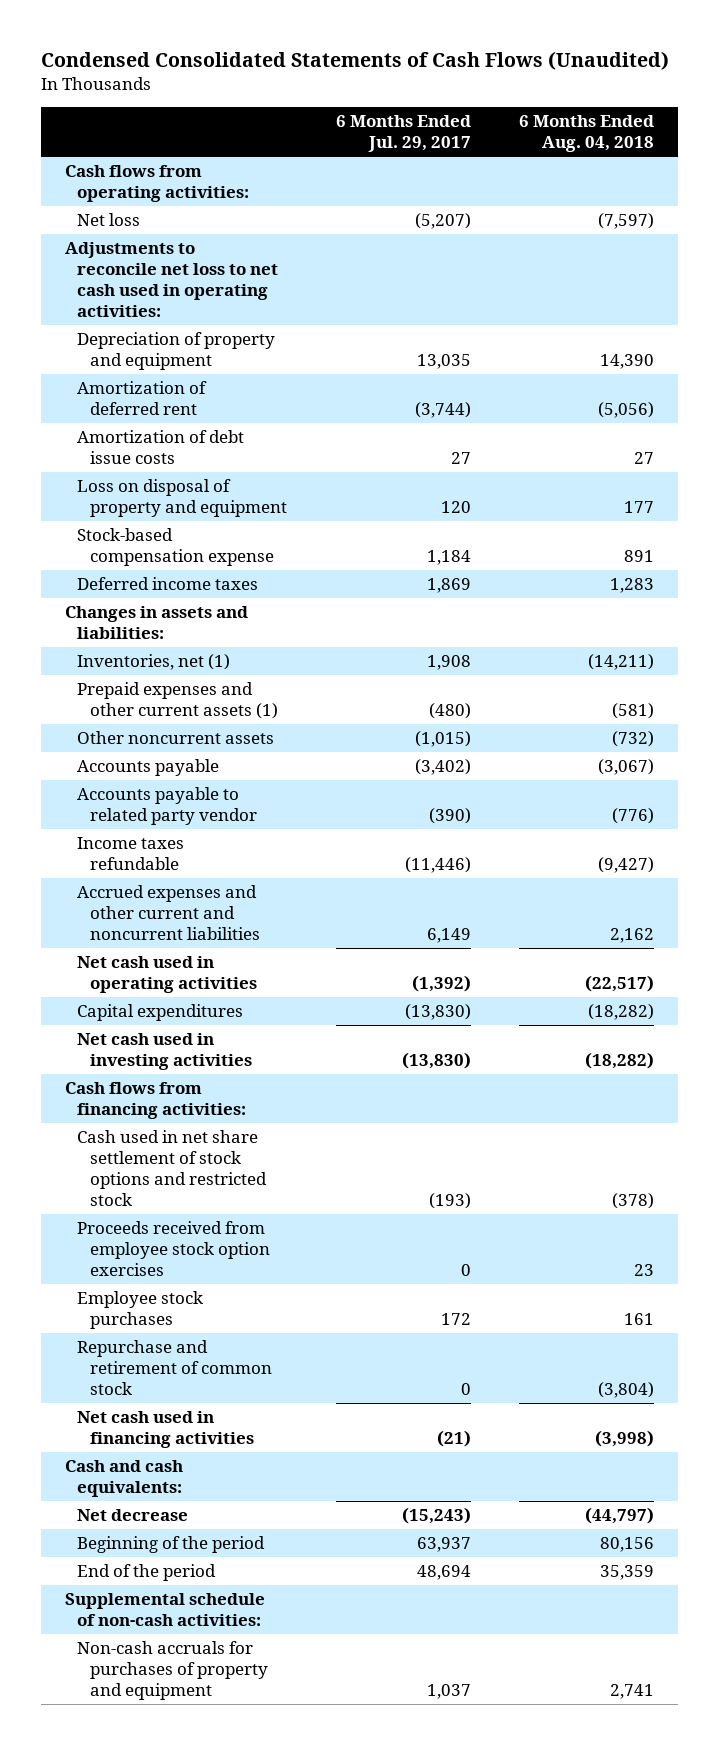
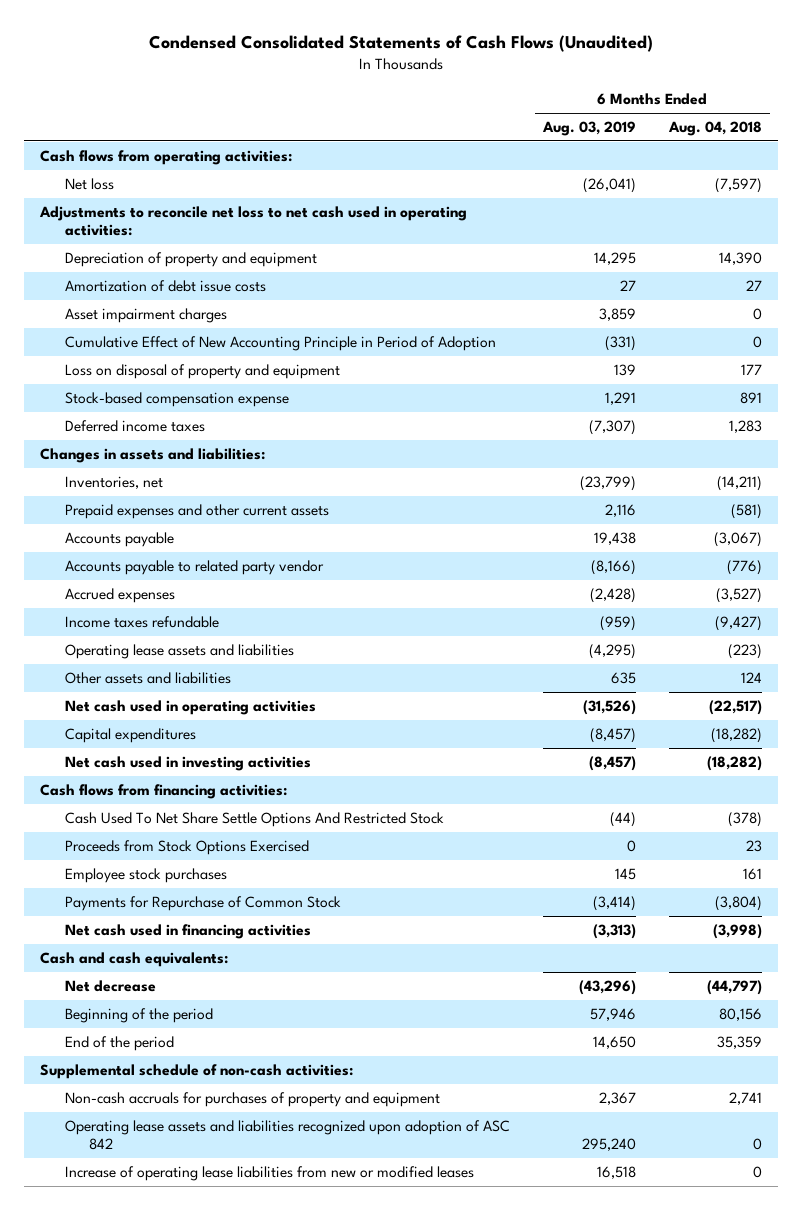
- | 6 Months Ended Jul. 29, 2017 | 6 Months Ended Aug. 04, 2018
+ | 6 Months Ended Aug. 03, 2019 | 6 Months Ended Aug. 04, 2018
- Amortization of deferred rent | (3,744) | (5,056)
+ Asset impairment charges | 3,859 | 0
+ Cumulative Effect of New Accounting Principle in Period of Adoption | (331) | 0
- Inventories, net (1) | 1,908 | (14,211)
- Prepaid expenses and other current assets (1) | (480) | (581)
- Other noncurrent assets | (1,015) | (732)
+ Inventories, net | (23,799) | (14,211)
+ Prepaid expenses and other current assets | 2,116 | (581)
+ Accrued expenses | (2,428) | (3,527)
- Accrued expenses and other current and noncurrent liabilities | 6,149 | 2,162
+ Operating lease assets and liabilities | (4,295) | (223)
+ Other assets and liabilities | 635 | 124
- Cash used in net share settlement of stock options and restricted stock | (193) | (378)
- Proceeds received from employee stock option exercises | 0 | 23
+ Cash Used To Net Share Settle Options And Restricted Stock | (44) | (378)
+ Proceeds from Stock Options Exercised | 0 | 23
- Repurchase and retirement of common stock | 0 | (3,804)
+ Payments for Repurchase of Common Stock | (3,414) | (3,804)
+ Operating lease assets and liabilities recognized upon adoption of ASC 842 | 295,240 | 0
+ Increase of operating lease liabilities from new or modified leases | 16,518 | 0

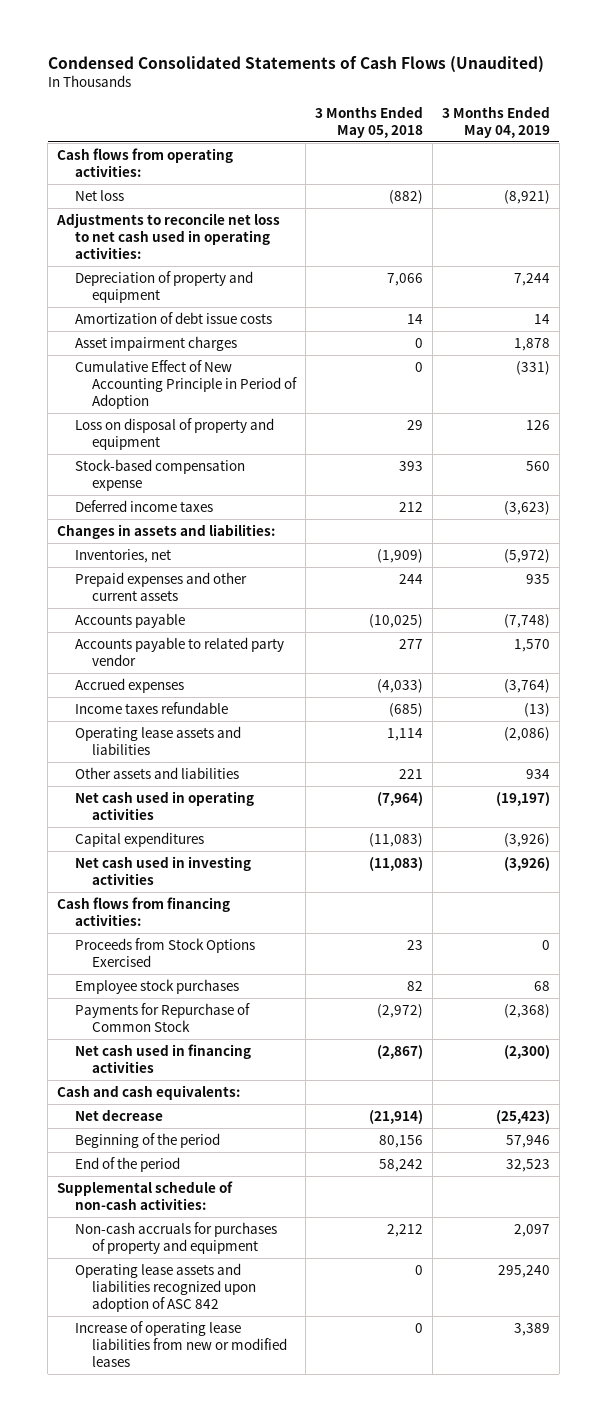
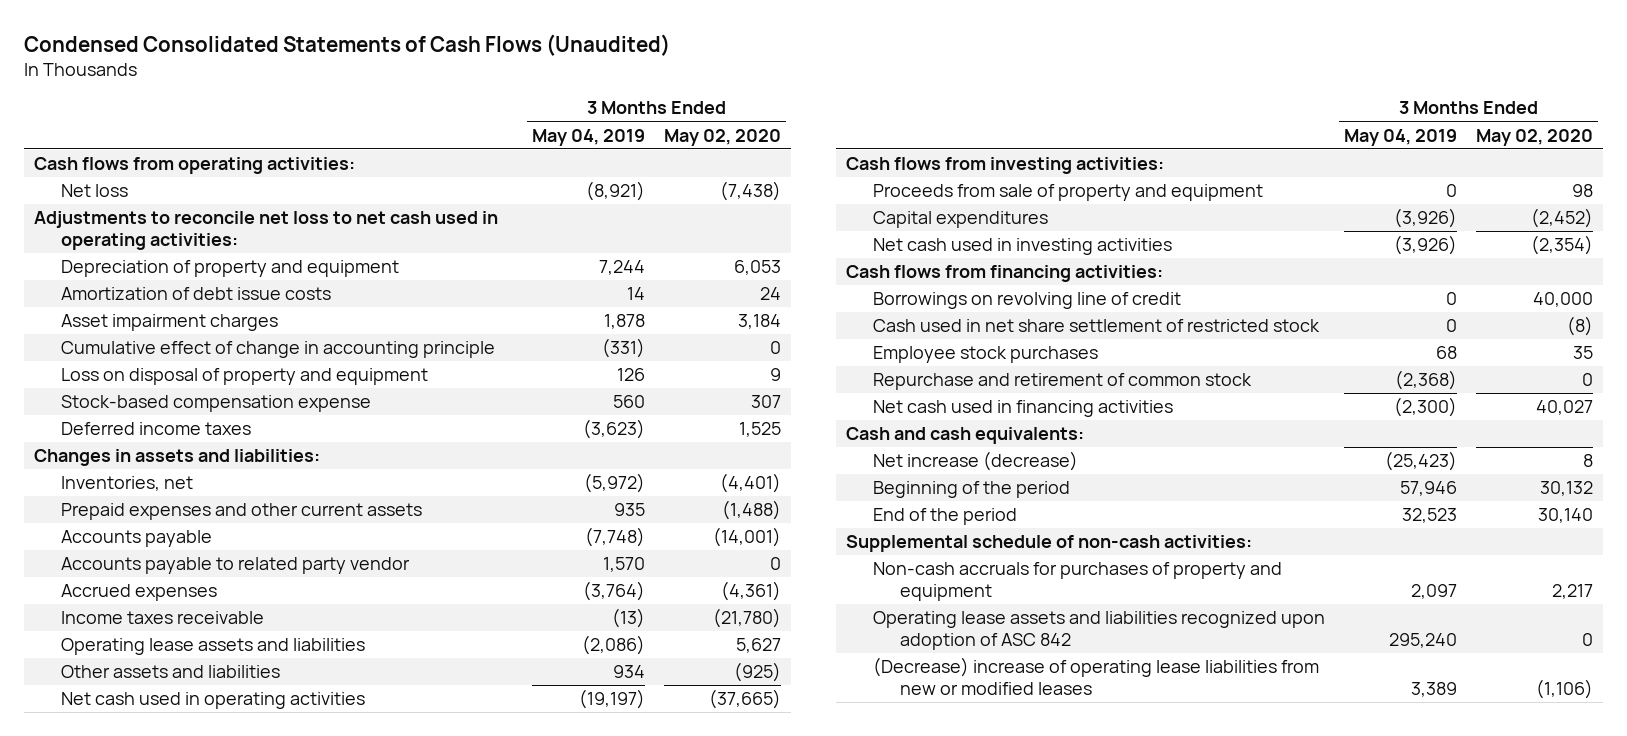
- | 3 Months Ended May 05, 2018 | 3 Months Ended May 04, 2019
+ | 3 Months Ended May 04, 2019 | 3 Months Ended May 02, 2020
- Cumulative Effect of New Accounting Principle in Period of Adoption | 0 | (331)
+ Cumulative effect of change in accounting principle | (331) | 0
- Income taxes refundable | (685) | (13)
+ Income taxes receivable | (13) | (21,780)
+ Cash flows from investing activities:
+ Proceeds from sale of property and equipment | 0 | 98
- Proceeds from Stock Options Exercised | 23 | 0
+ Borrowings on revolving line of credit | 0 | 40,000
+ Cash used in net share settlement of restricted stock | 0 | (8)
- Payments for Repurchase of Common Stock | (2,972) | (2,368)
+ Repurchase and retirement of common stock | (2,368) | 0
- Net decrease | (21,914) | (25,423)
+ Net increase (decrease) | (25,423) | 8
- Increase of operating lease liabilities from new or modified leases | 0 | 3,389
+ (Decrease) increase of operating lease liabilities from new or modified leases | 3,389 | (1,106)

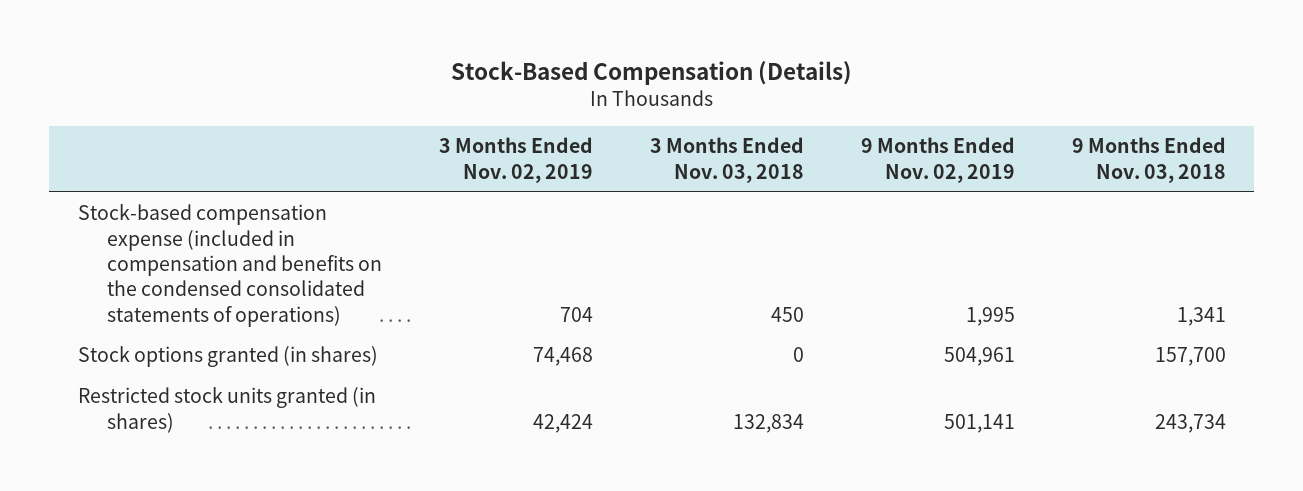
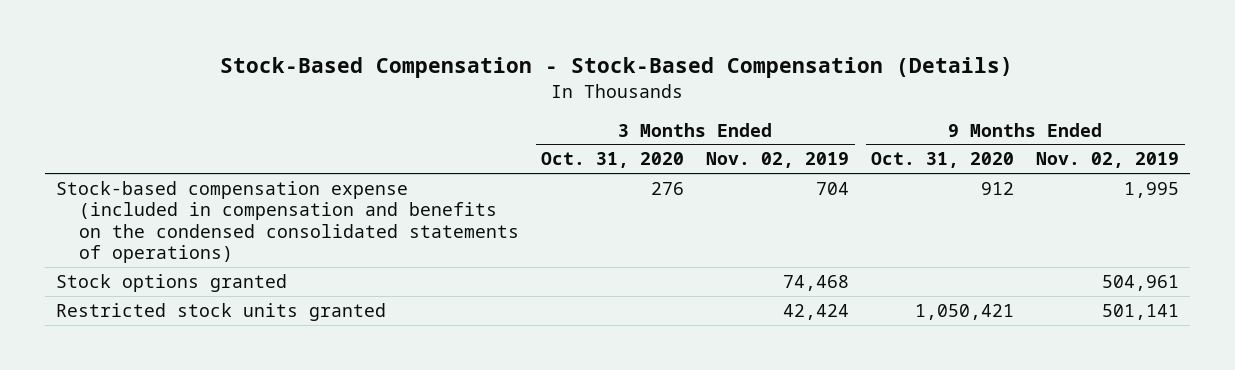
- Stock-Based Compensation (Details)
+ Stock-Based Compensation - Stock-Based Compensation (Details)
- | 3 Months Ended Nov. 02, 2019 | 3 Months Ended Nov. 03, 2018 | 9 Months Ended Nov. 02, 2019 | 9 Months Ended Nov. 03, 2018
+ | 3 Months Ended Oct. 31, 2020 | 3 Months Ended Nov. 02, 2019 | 9 Months Ended Oct. 31, 2020 | 9 Months Ended Nov. 02, 2019
- Stock options granted (in shares) | 74,468 | 0 | 504,961 | 157,700
- Restricted stock units granted (in shares) | 42,424 | 132,834 | 501,141 | 243,734
+ Stock options granted | | 74,468 | | 504,961
+ Restricted stock units granted | | 42,424 | 1,050,421 | 501,141

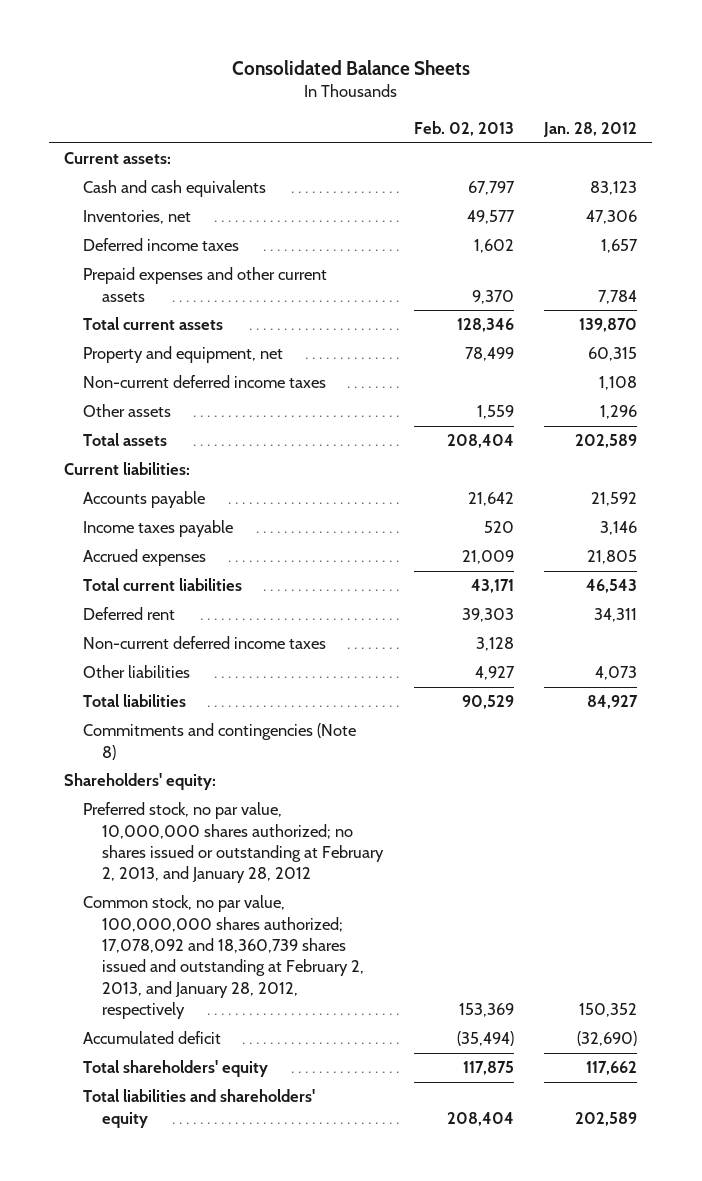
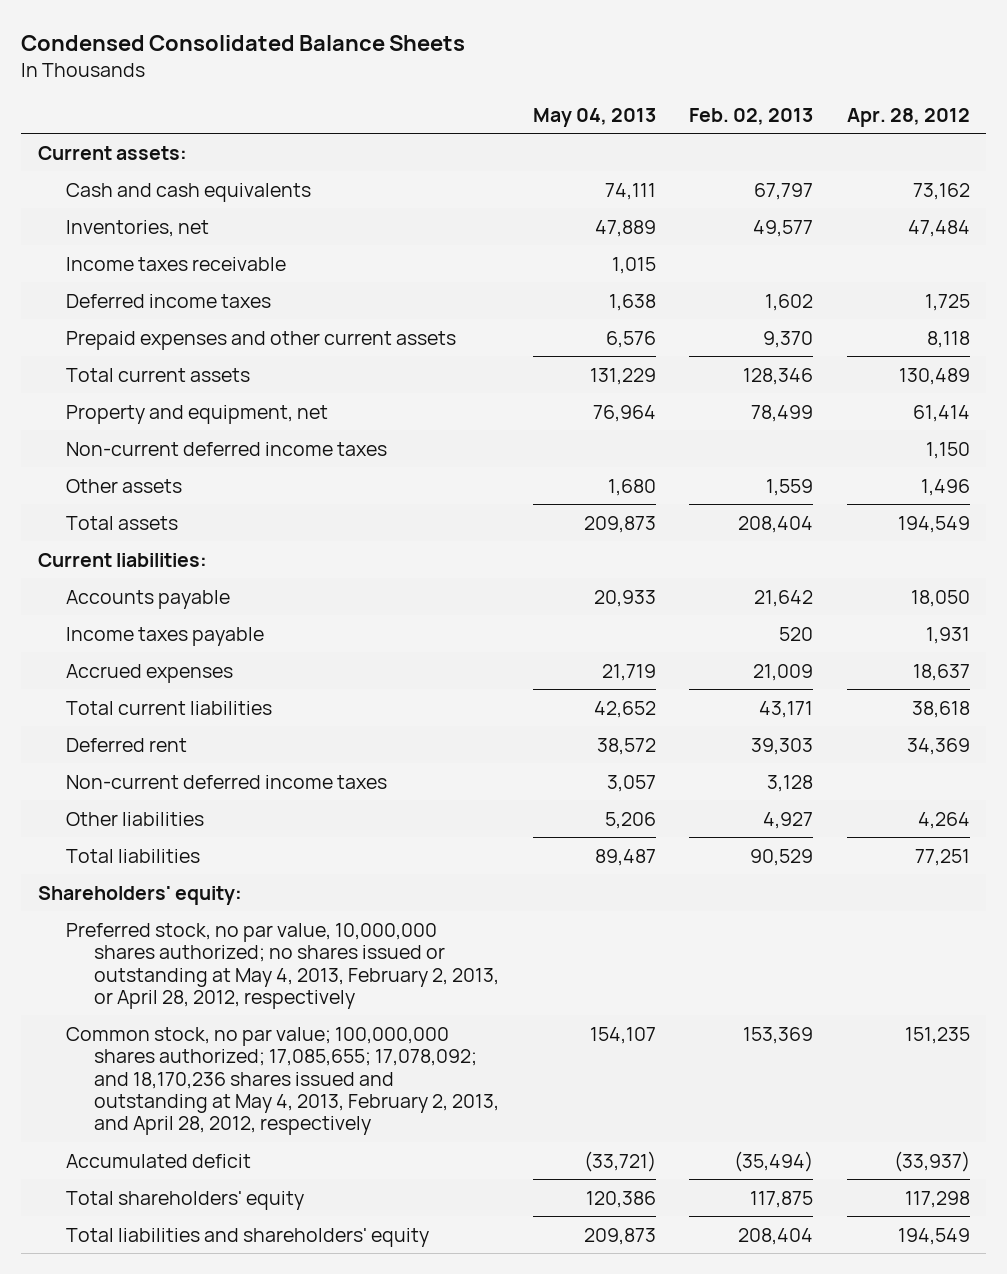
- Consolidated Balance Sheets
+ Condensed Consolidated Balance Sheets
- | Feb. 02, 2013 | Jan. 28, 2012
+ | May 04, 2013 | Feb. 02, 2013 | Apr. 28, 2012
+ Income taxes receivable | 1,015 | |
- Commitments and contingencies (Note 8)
- Preferred stock, no par value, 10,000,000 shares authorized; no shares issued or outstanding at February 2, 2013, and January 28, 2012
- Common stock, no par value, 100,000,000 shares authorized; 17,078,092 and 18,360,739 shares issued and outstanding at February 2, 2013, and January 28, 2012, respectively | 153,369 | 150,352
+ Preferred stock, no par value, 10,000,000 shares authorized; no shares issued or outstanding at May 4, 2013, February 2, 2013, or April 28, 2012, respectively
+ Common stock, no par value; 100,000,000 shares authorized; 17,085,655; 17,078,092; and 18,170,236 shares issued and outstanding at May 4, 2013, February 2, 2013, and April 28, 2012, respectively | 154,107 | 153,369 | 151,235

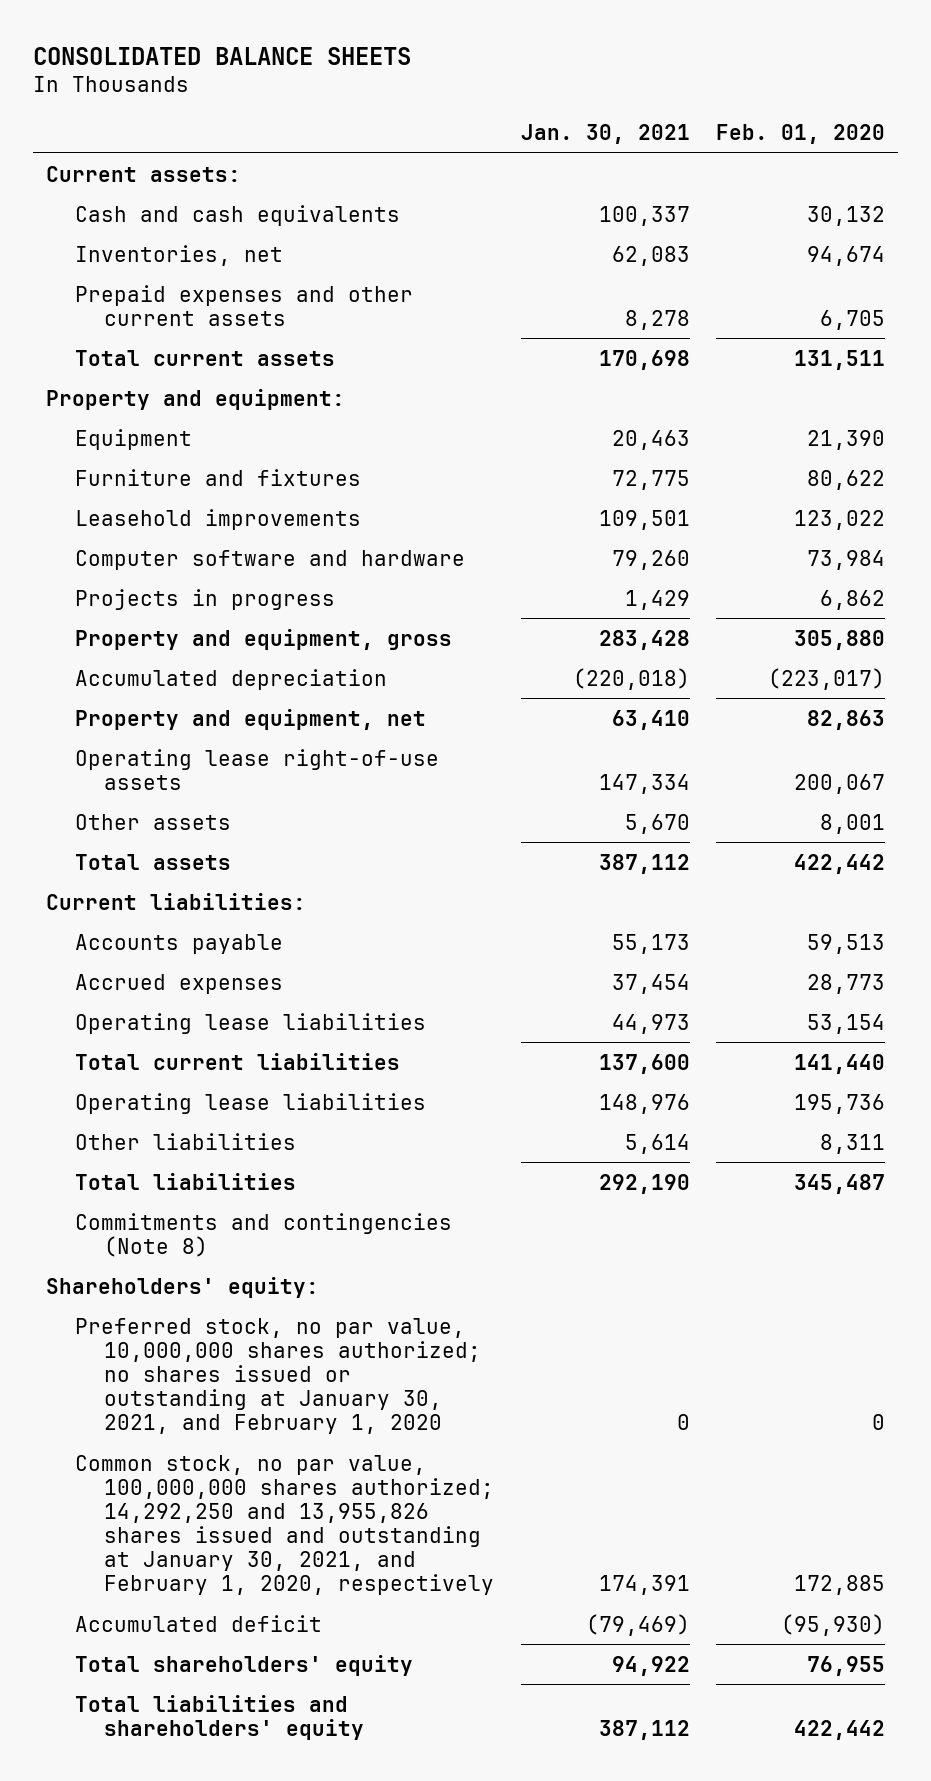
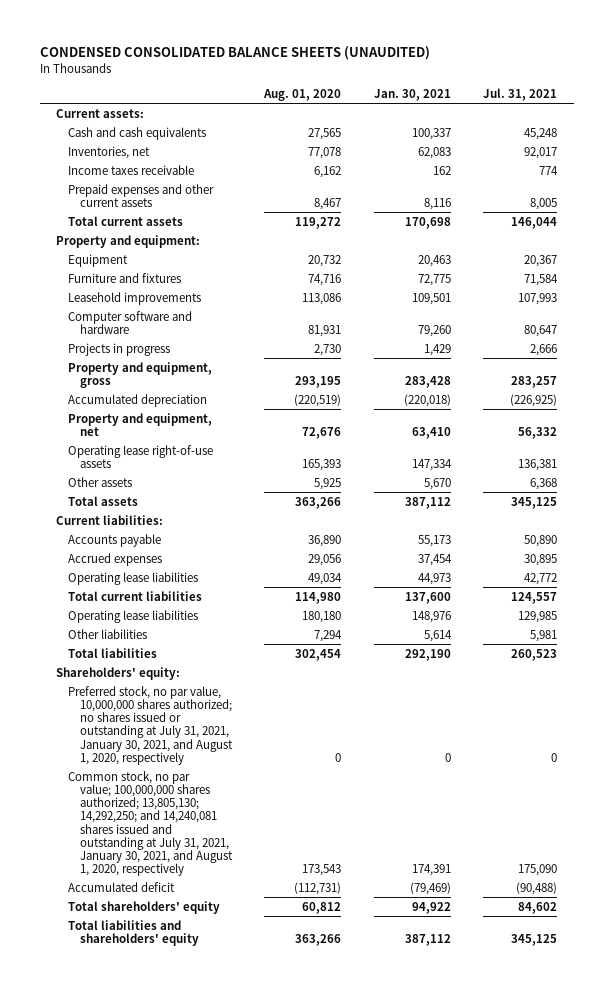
- CONSOLIDATED BALANCE SHEETS
+ CONDENSED CONSOLIDATED BALANCE SHEETS (UNAUDITED)
- | Jan. 30, 2021 | Feb. 01, 2020
+ | Aug. 01, 2020 | Jan. 30, 2021 | Jul. 31, 2021
- Prepaid expenses and other current assets | 8,278 | 6,705
+ Income taxes receivable | 6,162 | 162 | 774
+ Prepaid expenses and other current assets | 8,467 | 8,116 | 8,005
- Commitments and contingencies (Note 8)
- Preferred stock, no par value, 10,000,000 shares authorized; no shares issued or outstanding at January 30, 2021, and February 1, 2020 | 0 | 0
- Common stock, no par value, 100,000,000 shares authorized; 14,292,250 and 13,955,826 shares issued and outstanding at January 30, 2021, and February 1, 2020, respectively | 174,391 | 172,885
+ Preferred stock, no par value, 10,000,000 shares authorized; no shares issued or outstanding at July 31, 2021, January 30, 2021, and August 1, 2020, respectively | 0 | 0 | 0
+ Common stock, no par value; 100,000,000 shares authorized; 13,805,130; 14,292,250; and 14,240,081 shares issued and outstanding at July 31, 2021, January 30, 2021, and August 1, 2020, respectively | 173,543 | 174,391 | 175,090

